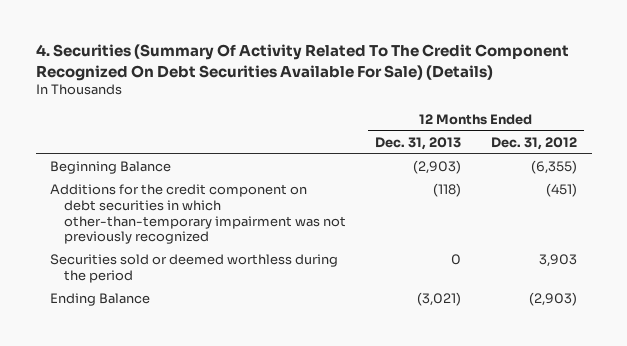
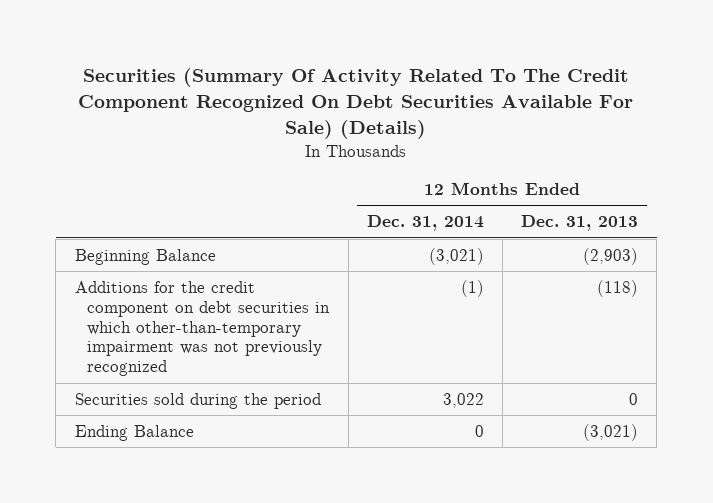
- 4. Securities (Summary Of Activity Related To The Credit Component Recognized On Debt Securities Available For Sale) (Details)
+ Securities (Summary Of Activity Related To The Credit Component Recognized On Debt Securities Available For Sale) (Details)
- | 12 Months Ended Dec. 31, 2013 | 12 Months Ended Dec. 31, 2012
+ | 12 Months Ended Dec. 31, 2014 | 12 Months Ended Dec. 31, 2013
- Securities sold or deemed worthless during the period | 0 | 3,903
+ Securities sold during the period | 3,022 | 0

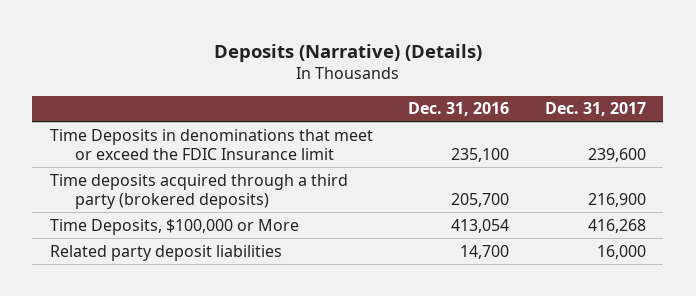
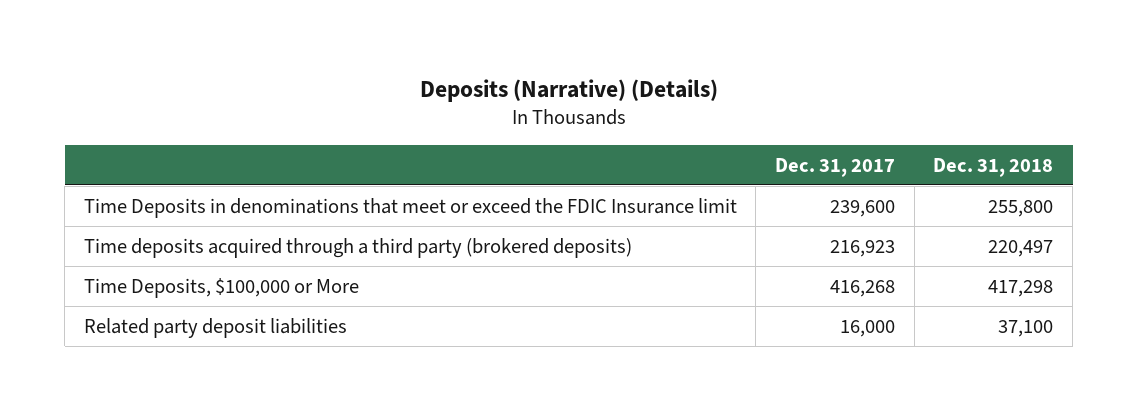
- | Dec. 31, 2016 | Dec. 31, 2017
+ | Dec. 31, 2017 | Dec. 31, 2018
- Time deposits acquired through a third party (brokered deposits) | 205,700 | 216,900
+ Time deposits acquired through a third party (brokered deposits) | 216,923 | 220,497

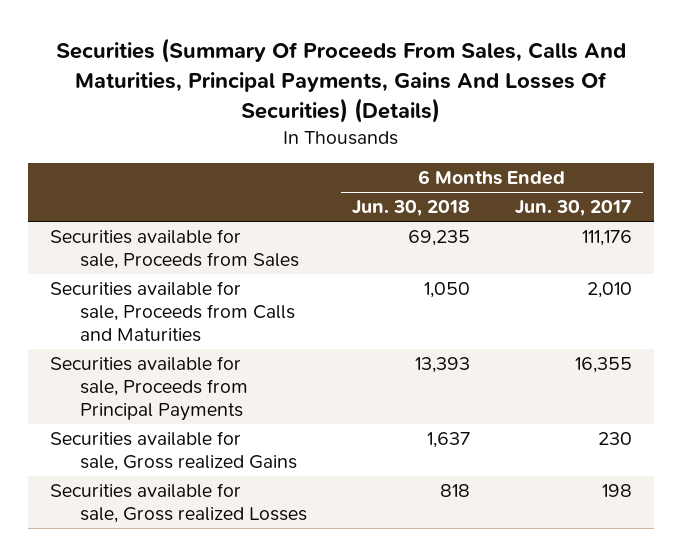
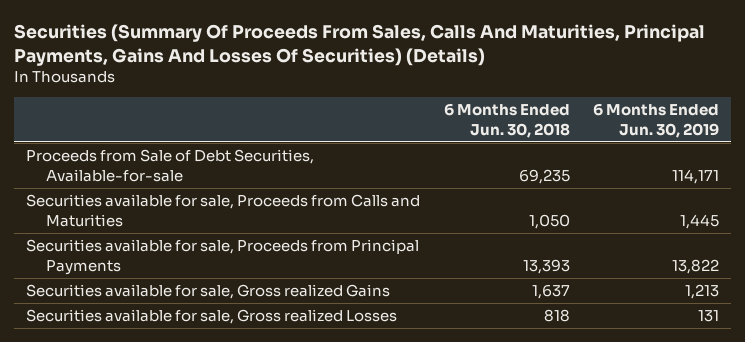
- | 6 Months Ended Jun. 30, 2018 | 6 Months Ended Jun. 30, 2017
+ | 6 Months Ended Jun. 30, 2018 | 6 Months Ended Jun. 30, 2019
- Securities available for sale, Proceeds from Sales | 69,235 | 111,176
+ Proceeds from Sale of Debt Securities, Available-for-sale | 69,235 | 114,171

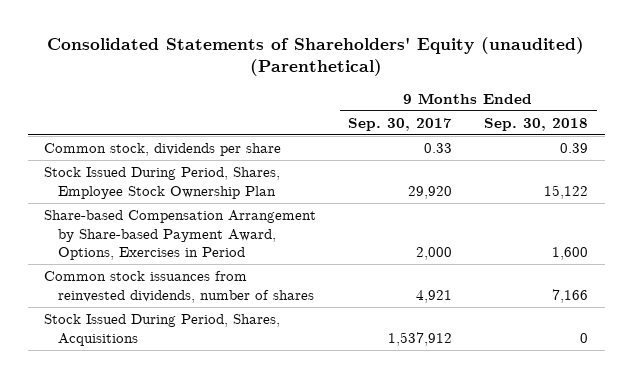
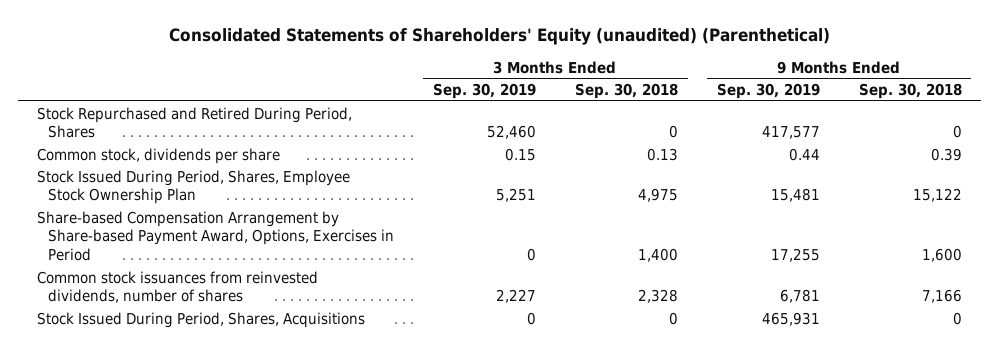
- | 9 Months Ended Sep. 30, 2017 | 9 Months Ended Sep. 30, 2018
+ | 3 Months Ended Sep. 30, 2019 | 3 Months Ended Sep. 30, 2018 | 9 Months Ended Sep. 30, 2019 | 9 Months Ended Sep. 30, 2018
+ Stock Repurchased and Retired During Period, Shares | 52,460 | 0 | 417,577 | 0

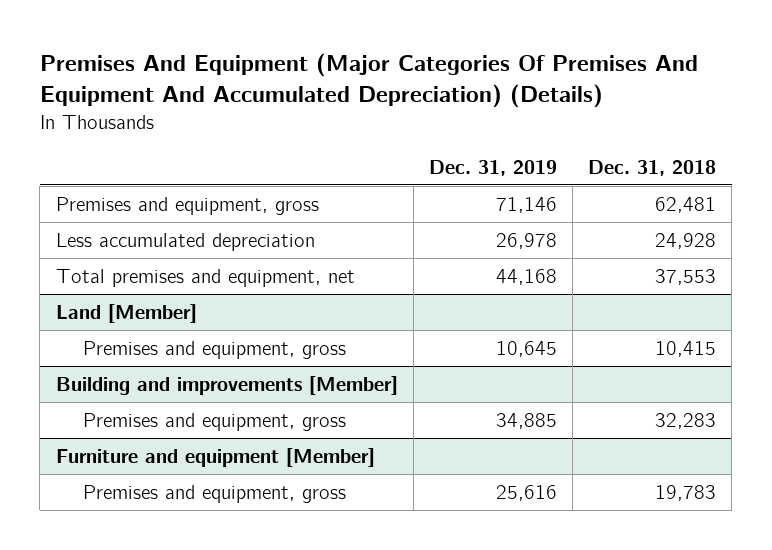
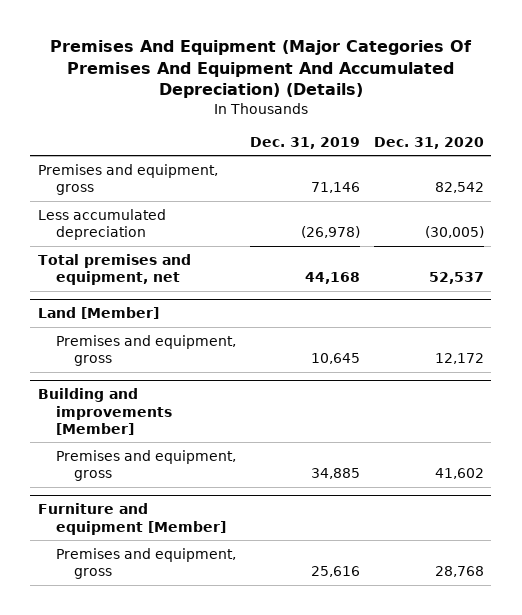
- | Dec. 31, 2019 | Dec. 31, 2018
+ | Dec. 31, 2019 | Dec. 31, 2020
- Less accumulated depreciation | 26,978 | 24,928
+ Less accumulated depreciation | (26,978) | (30,005)

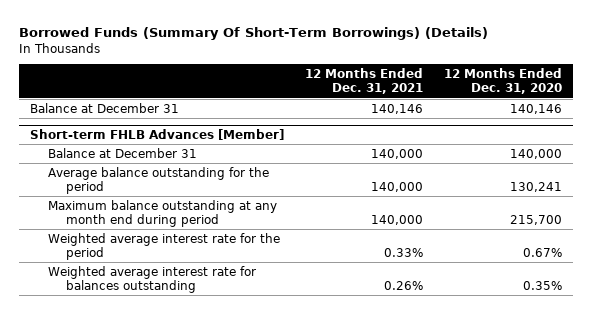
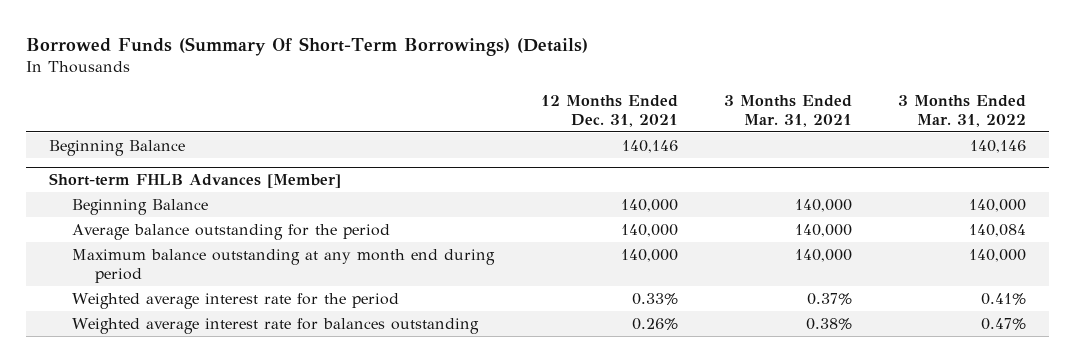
- | 12 Months Ended Dec. 31, 2021 | 12 Months Ended Dec. 31, 2020
+ | 12 Months Ended Dec. 31, 2021 | 3 Months Ended Mar. 31, 2021 | 3 Months Ended Mar. 31, 2022
- Balance at December 31 | 140,146 | 140,146
+ Beginning Balance | 140,146 | | 140,146
@ Short-term FHLB Advances [Member]
- Balance at December 31 | 140,000 | 140,000
+ Beginning Balance | 140,000 | 140,000 | 140,000

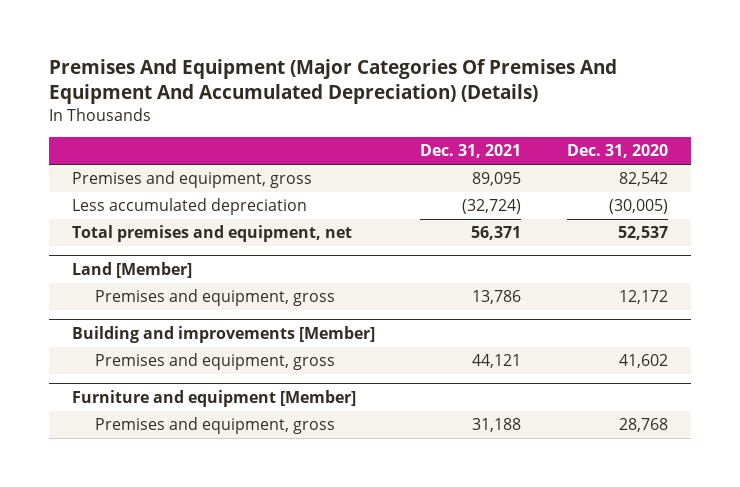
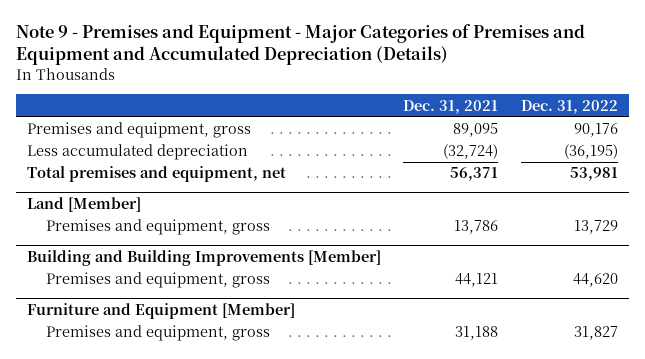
- Premises And Equipment (Major Categories Of Premises And Equipment And Accumulated Depreciation) (Details)
+ Note 9 - Premises and Equipment - Major Categories of Premises and Equipment and Accumulated Depreciation (Details)
- | Dec. 31, 2021 | Dec. 31, 2020
+ | Dec. 31, 2021 | Dec. 31, 2022
- Building and improvements [Member]
+ Building and Building Improvements [Member]
- Furniture and equipment [Member]
+ Furniture and Equipment [Member]

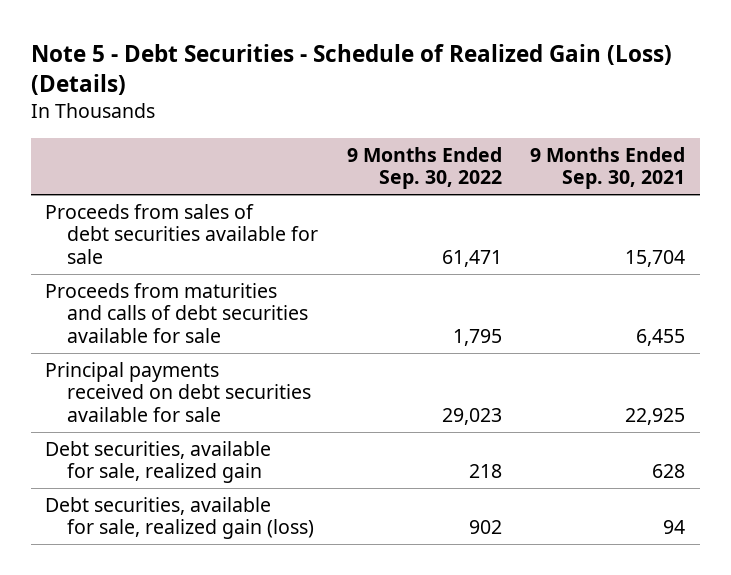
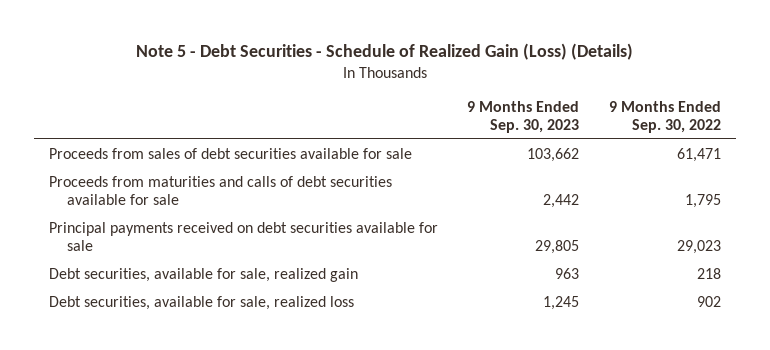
- | 9 Months Ended Sep. 30, 2022 | 9 Months Ended Sep. 30, 2021
+ | 9 Months Ended Sep. 30, 2023 | 9 Months Ended Sep. 30, 2022
- Debt securities, available for sale, realized gain (loss) | 902 | 94
+ Debt securities, available for sale, realized loss | 1,245 | 902

